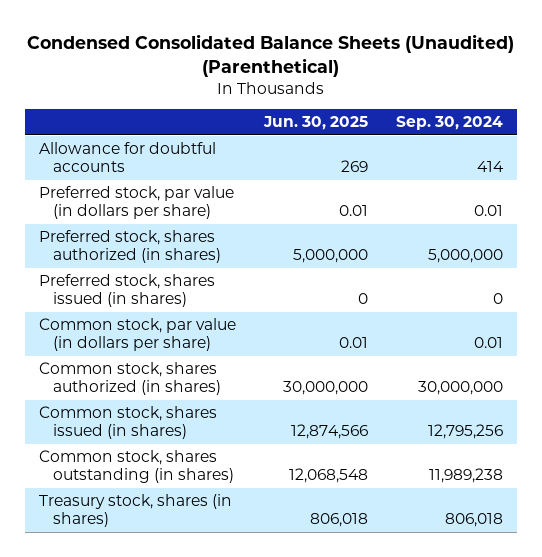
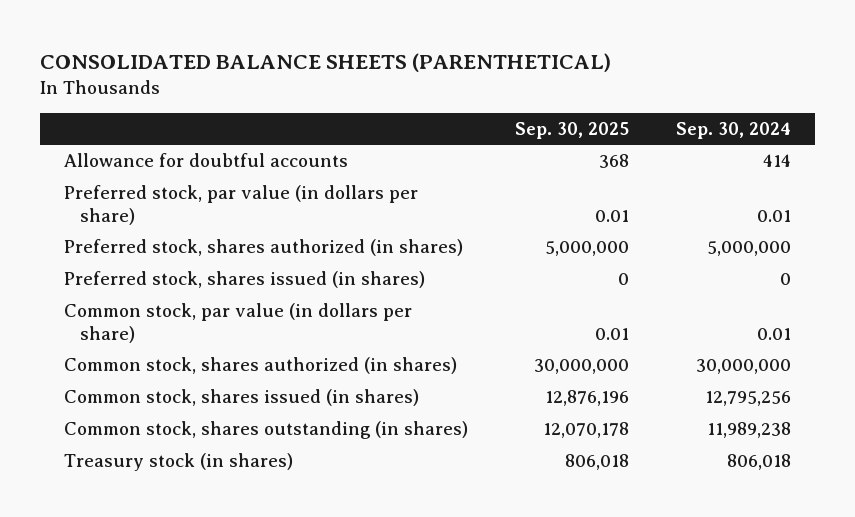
- Condensed Consolidated Balance Sheets (Unaudited) (Parenthetical)
+ CONSOLIDATED BALANCE SHEETS (PARENTHETICAL)
- | Jun. 30, 2025 | Sep. 30, 2024
+ | Sep. 30, 2025 | Sep. 30, 2024
- Treasury stock, shares (in shares) | 806,018 | 806,018
+ Treasury stock (in shares) | 806,018 | 806,018

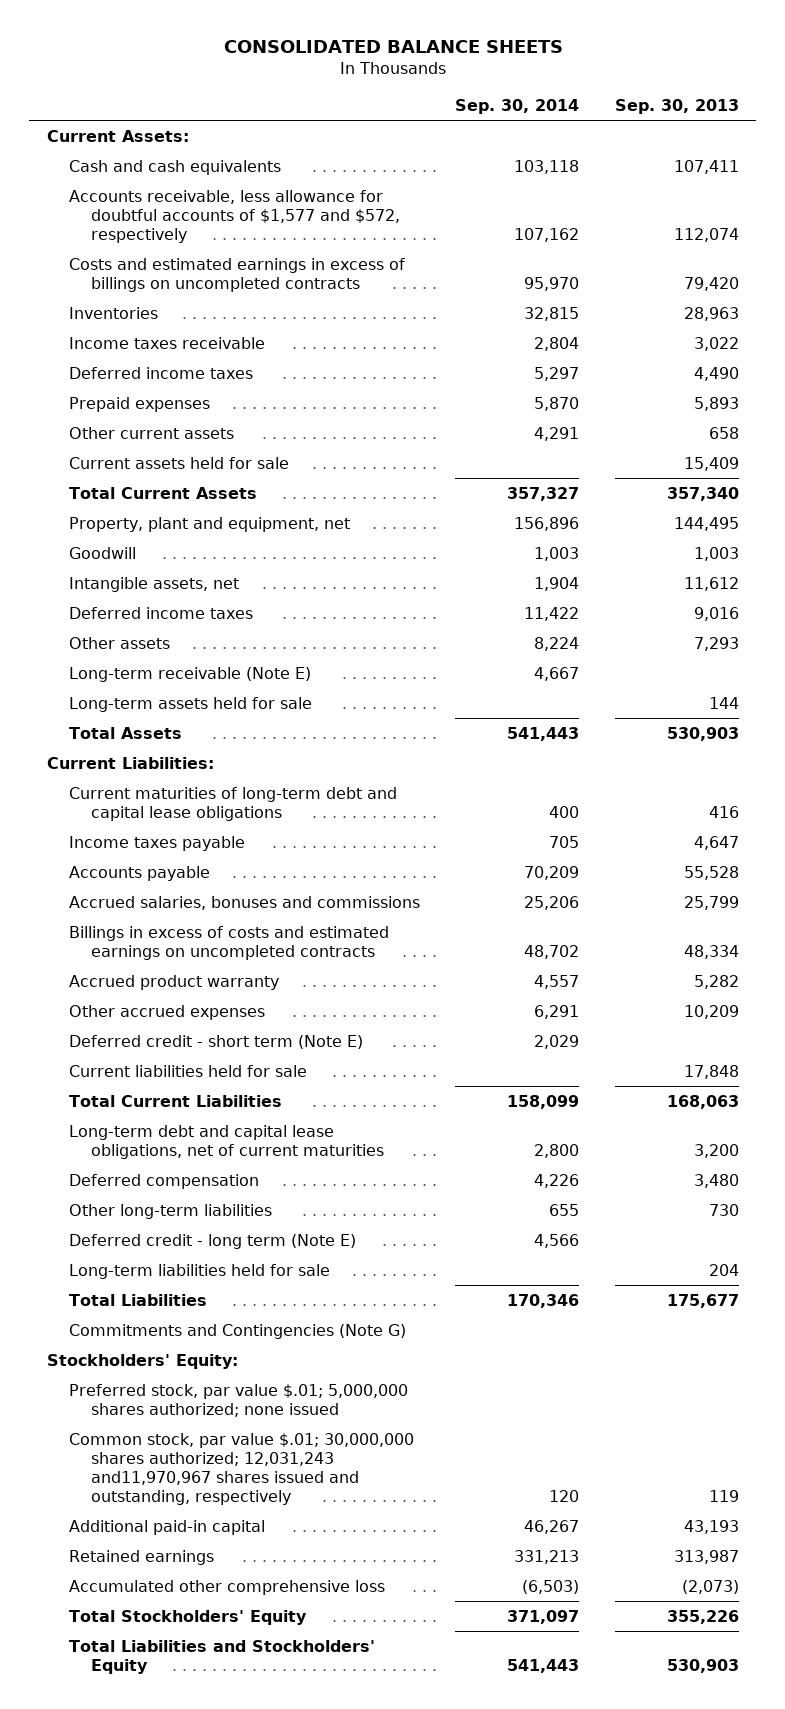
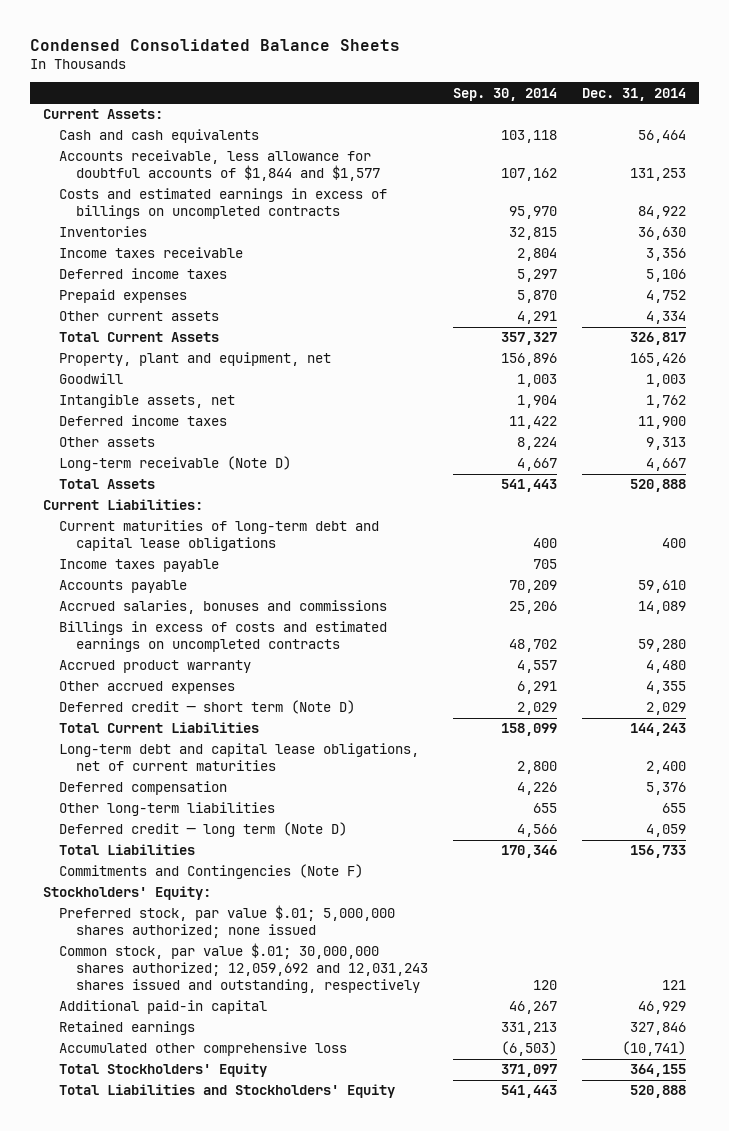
- CONSOLIDATED BALANCE SHEETS
+ Condensed Consolidated Balance Sheets
- | Sep. 30, 2014 | Sep. 30, 2013
+ | Sep. 30, 2014 | Dec. 31, 2014
- Accounts receivable, less allowance for doubtful accounts of $1,577 and $572, respectively | 107,162 | 112,074
+ Accounts receivable, less allowance for doubtful accounts of $1,844 and $1,577 | 107,162 | 131,253
- Current assets held for sale | | 15,409
- Long-term receivable (Note E) | 4,667 |
- Long-term assets held for sale | | 144
+ Long-term receivable (Note D) | 4,667 | 4,667
- Deferred credit - short term (Note E) | 2,029 |
- Current liabilities held for sale | | 17,848
+ Deferred credit ─ short term (Note D) | 2,029 | 2,029
- Deferred credit - long term (Note E) | 4,566 |
- Long-term liabilities held for sale | | 204
+ Deferred credit ─ long term (Note D) | 4,566 | 4,059
- Commitments and Contingencies (Note G)
+ Commitments and Contingencies (Note F)
- Common stock, par value $.01; 30,000,000 shares authorized; 12,031,243 and11,970,967 shares issued and outstanding, respectively | 120 | 119
+ Common stock, par value $.01; 30,000,000 shares authorized; 12,059,692 and 12,031,243 shares issued and outstanding, respectively | 120 | 121

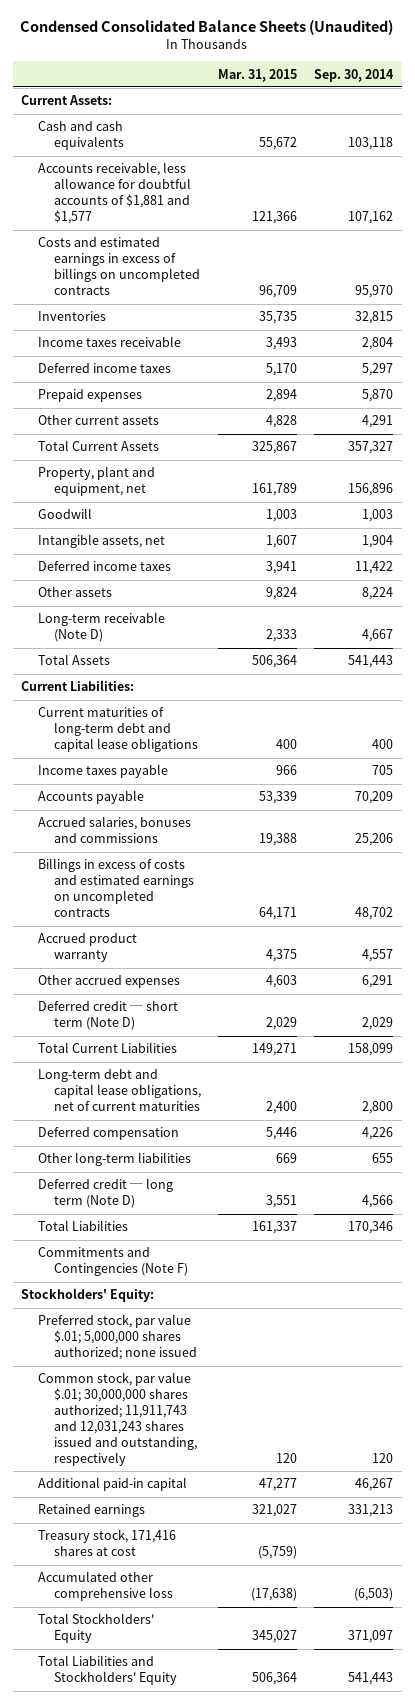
- Condensed Consolidated Balance Sheets
+ Condensed Consolidated Balance Sheets (Unaudited)
- | Sep. 30, 2014 | Dec. 31, 2014
+ | Mar. 31, 2015 | Sep. 30, 2014
- Accounts receivable, less allowance for doubtful accounts of $1,844 and $1,577 | 107,162 | 131,253
+ Accounts receivable, less allowance for doubtful accounts of $1,881 and $1,577 | 121,366 | 107,162
- Common stock, par value $.01; 30,000,000 shares authorized; 12,059,692 and 12,031,243 shares issued and outstanding, respectively | 120 | 121
+ Common stock, par value $.01; 30,000,000 shares authorized; 11,911,743 and 12,031,243 shares issued and outstanding, respectively | 120 | 120
+ Treasury stock, 171,416 shares at cost | (5,759) |

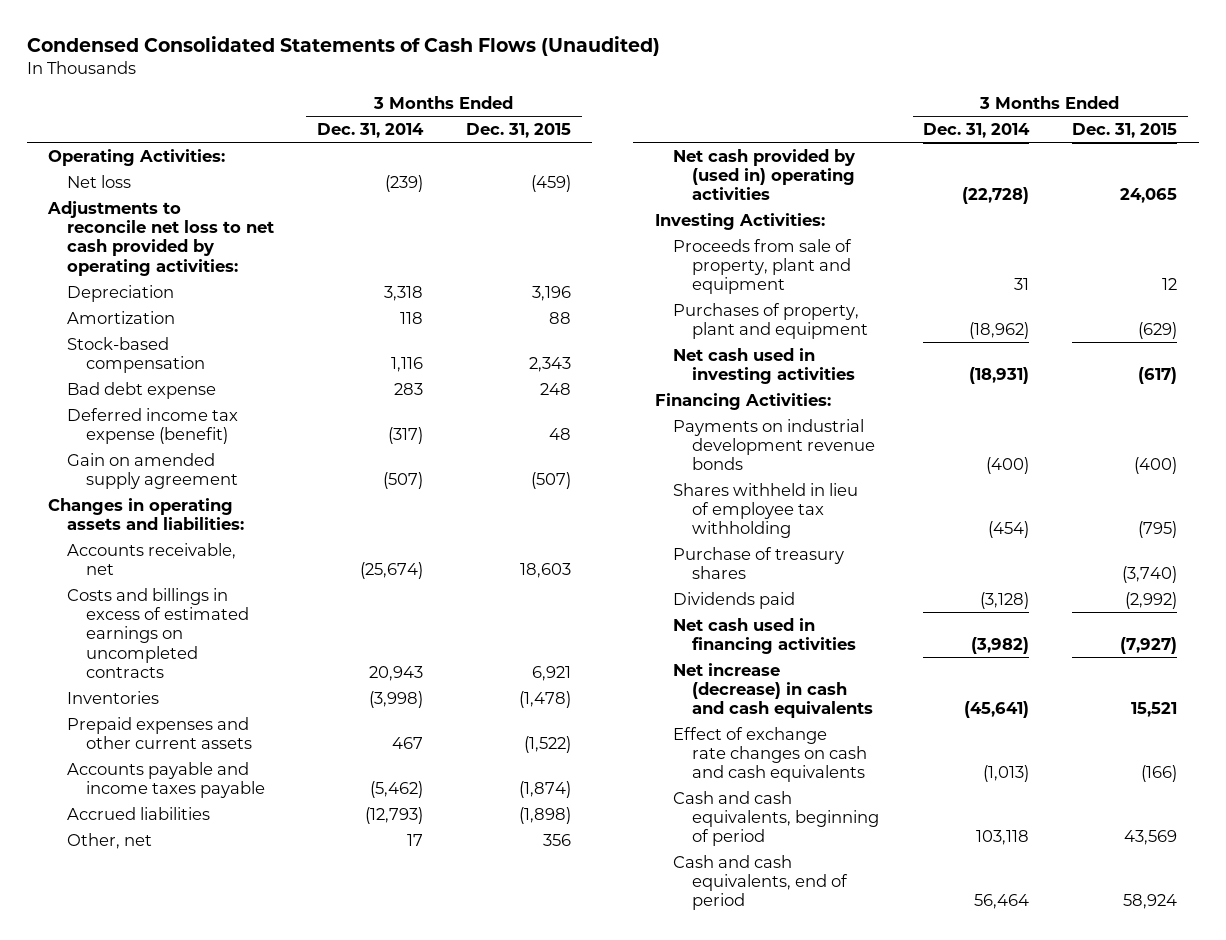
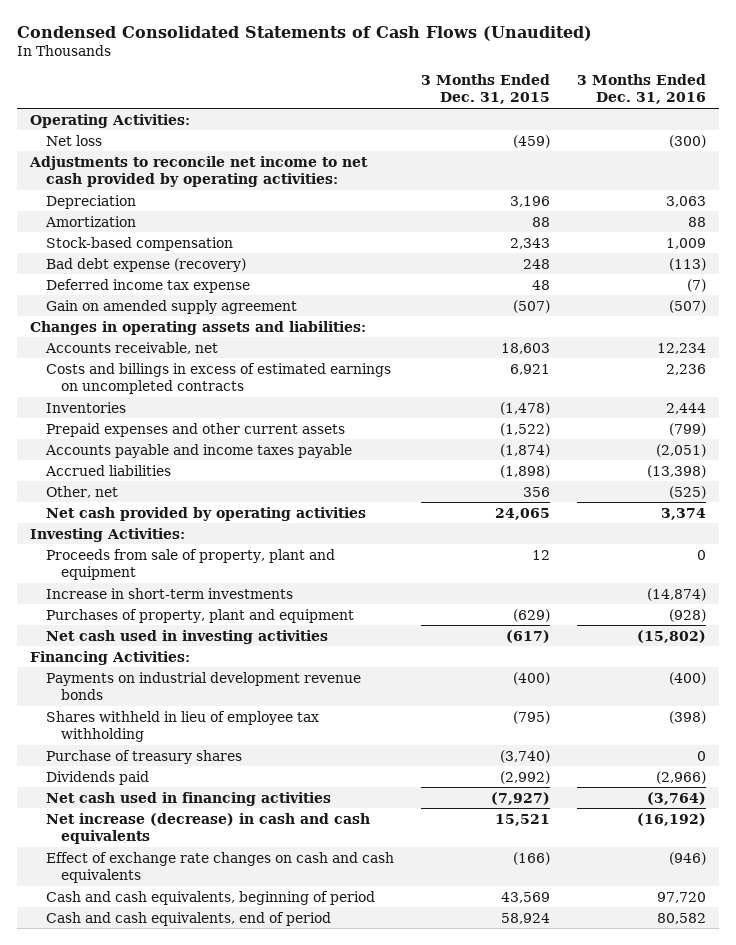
- | 3 Months Ended Dec. 31, 2014 | 3 Months Ended Dec. 31, 2015
+ | 3 Months Ended Dec. 31, 2015 | 3 Months Ended Dec. 31, 2016
- Adjustments to reconcile net loss to net cash provided by operating activities:
+ Adjustments to reconcile net income to net cash provided by operating activities:
- Bad debt expense | 283 | 248
- Deferred income tax expense (benefit) | (317) | 48
+ Bad debt expense (recovery) | 248 | (113)
+ Deferred income tax expense | 48 | (7)
- Net cash provided by (used in) operating activities | (22,728) | 24,065
+ Net cash provided by operating activities | 24,065 | 3,374
+ Increase in short-term investments | | (14,874)

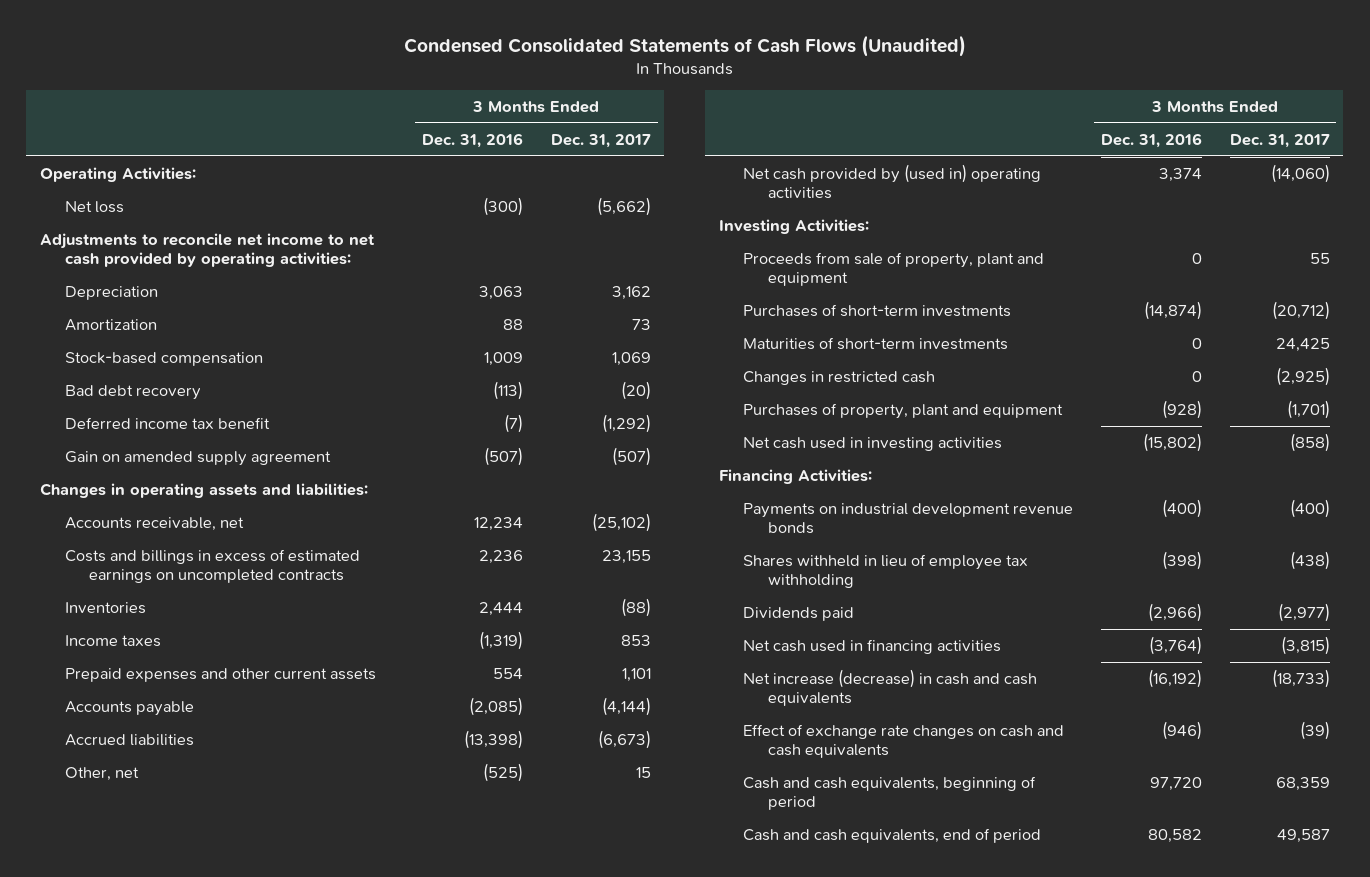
- | 3 Months Ended Dec. 31, 2015 | 3 Months Ended Dec. 31, 2016
+ | 3 Months Ended Dec. 31, 2016 | 3 Months Ended Dec. 31, 2017
- Bad debt expense (recovery) | 248 | (113)
- Deferred income tax expense | 48 | (7)
+ Bad debt recovery | (113) | (20)
+ Deferred income tax benefit | (7) | (1,292)
- Prepaid expenses and other current assets | (1,522) | (799)
- Accounts payable and income taxes payable | (1,874) | (2,051)
+ Income taxes | (1,319) | 853
+ Prepaid expenses and other current assets | 554 | 1,101
+ Accounts payable | (2,085) | (4,144)
- Net cash provided by operating activities | 24,065 | 3,374
+ Net cash provided by (used in) operating activities | 3,374 | (14,060)
- Increase in short-term investments | | (14,874)
+ Purchases of short-term investments | (14,874) | (20,712)
+ Maturities of short-term investments | 0 | 24,425
+ Changes in restricted cash | 0 | (2,925)
- Purchase of treasury shares | (3,740) | 0

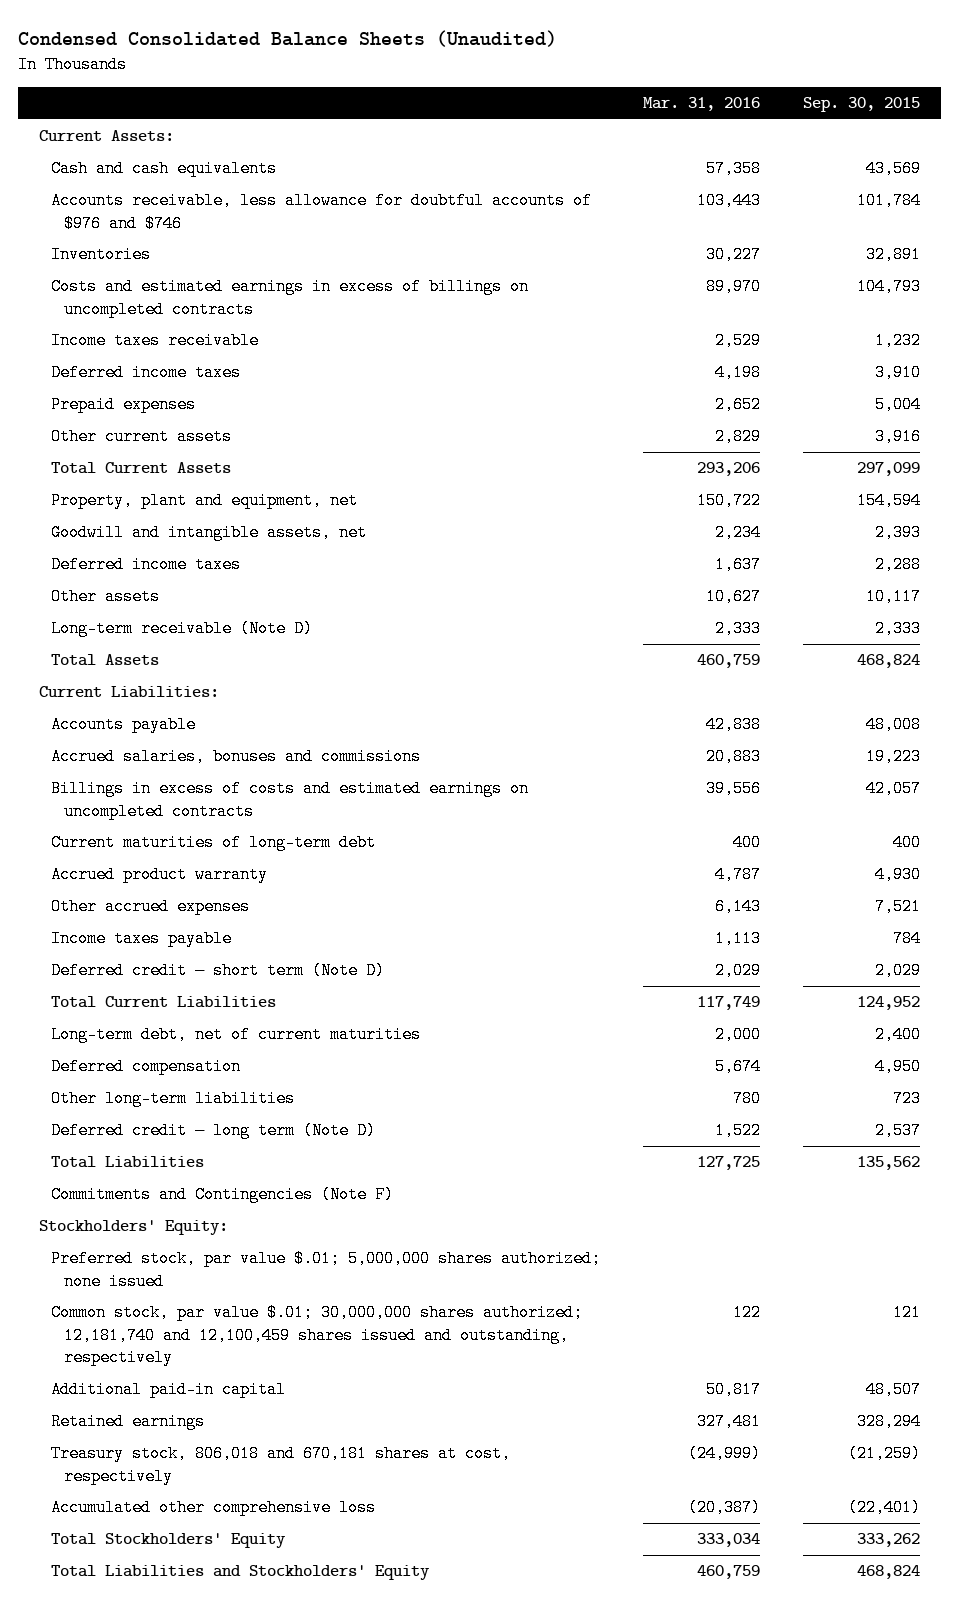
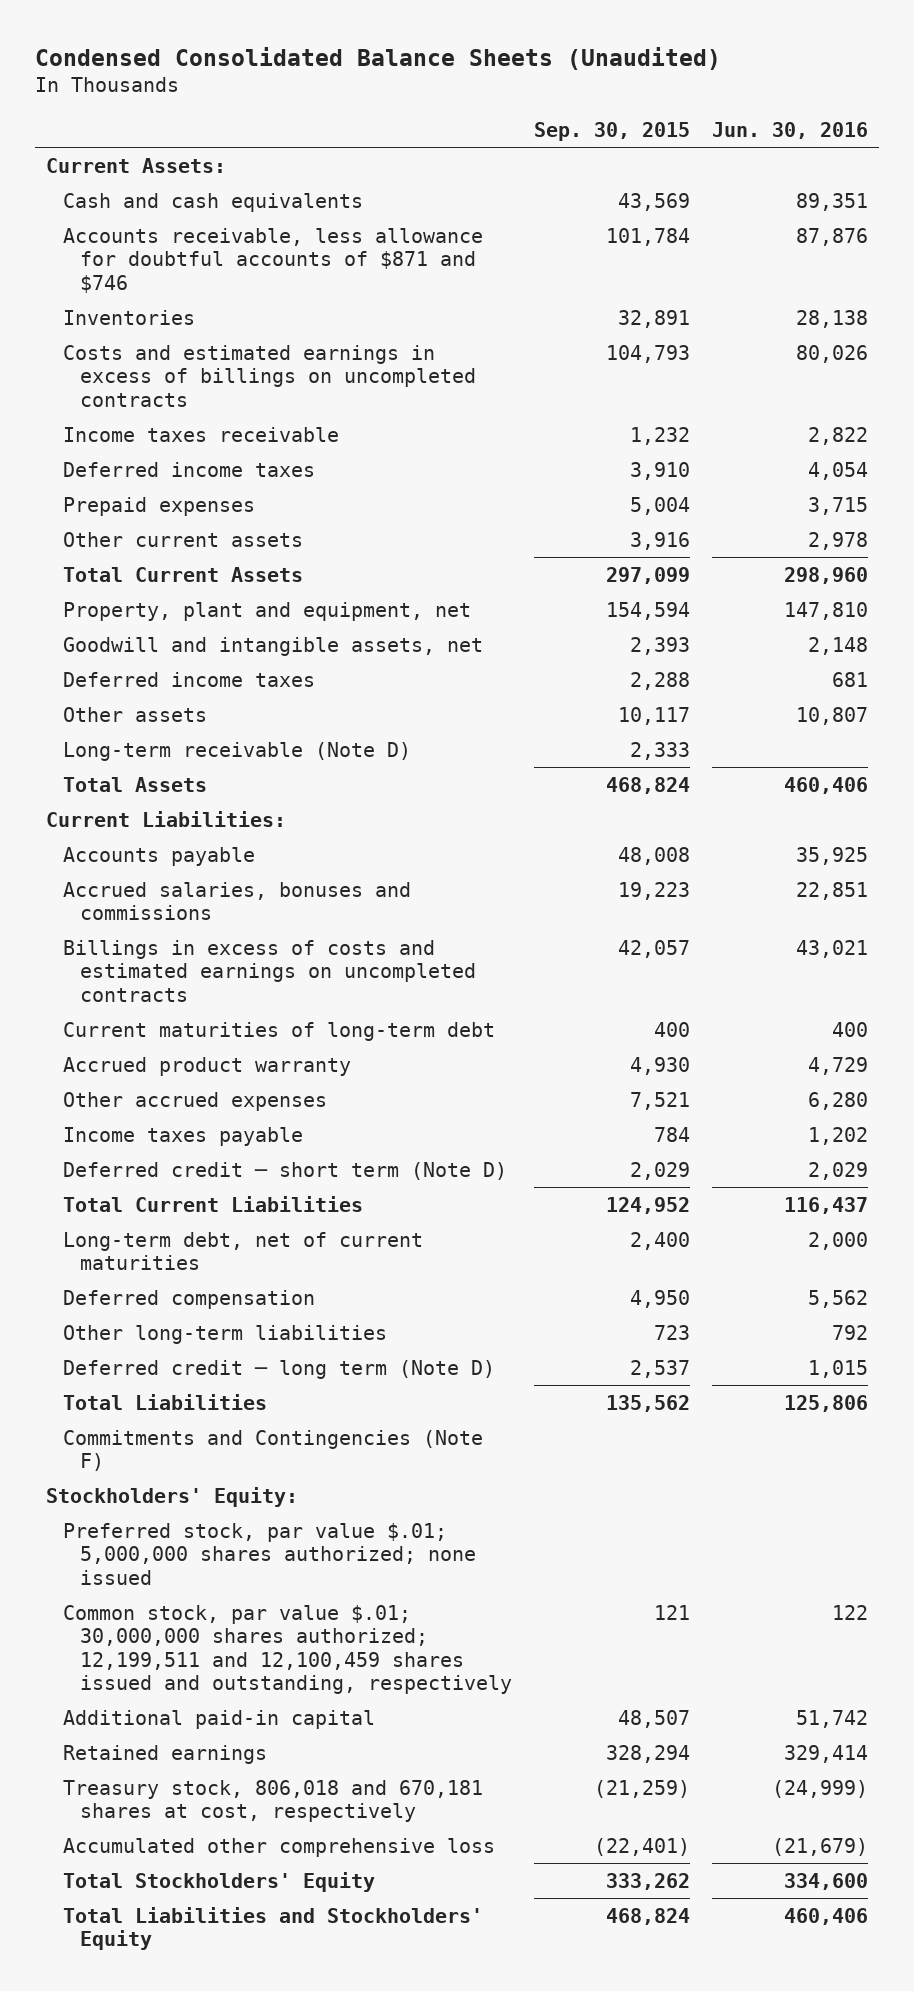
- | Mar. 31, 2016 | Sep. 30, 2015
+ | Sep. 30, 2015 | Jun. 30, 2016
- Accounts receivable, less allowance for doubtful accounts of $976 and $746 | 103,443 | 101,784
+ Accounts receivable, less allowance for doubtful accounts of $871 and $746 | 101,784 | 87,876
- Common stock, par value $.01; 30,000,000 shares authorized; 12,181,740 and 12,100,459 shares issued and outstanding, respectively | 122 | 121
+ Common stock, par value $.01; 30,000,000 shares authorized; 12,199,511 and 12,100,459 shares issued and outstanding, respectively | 121 | 122

